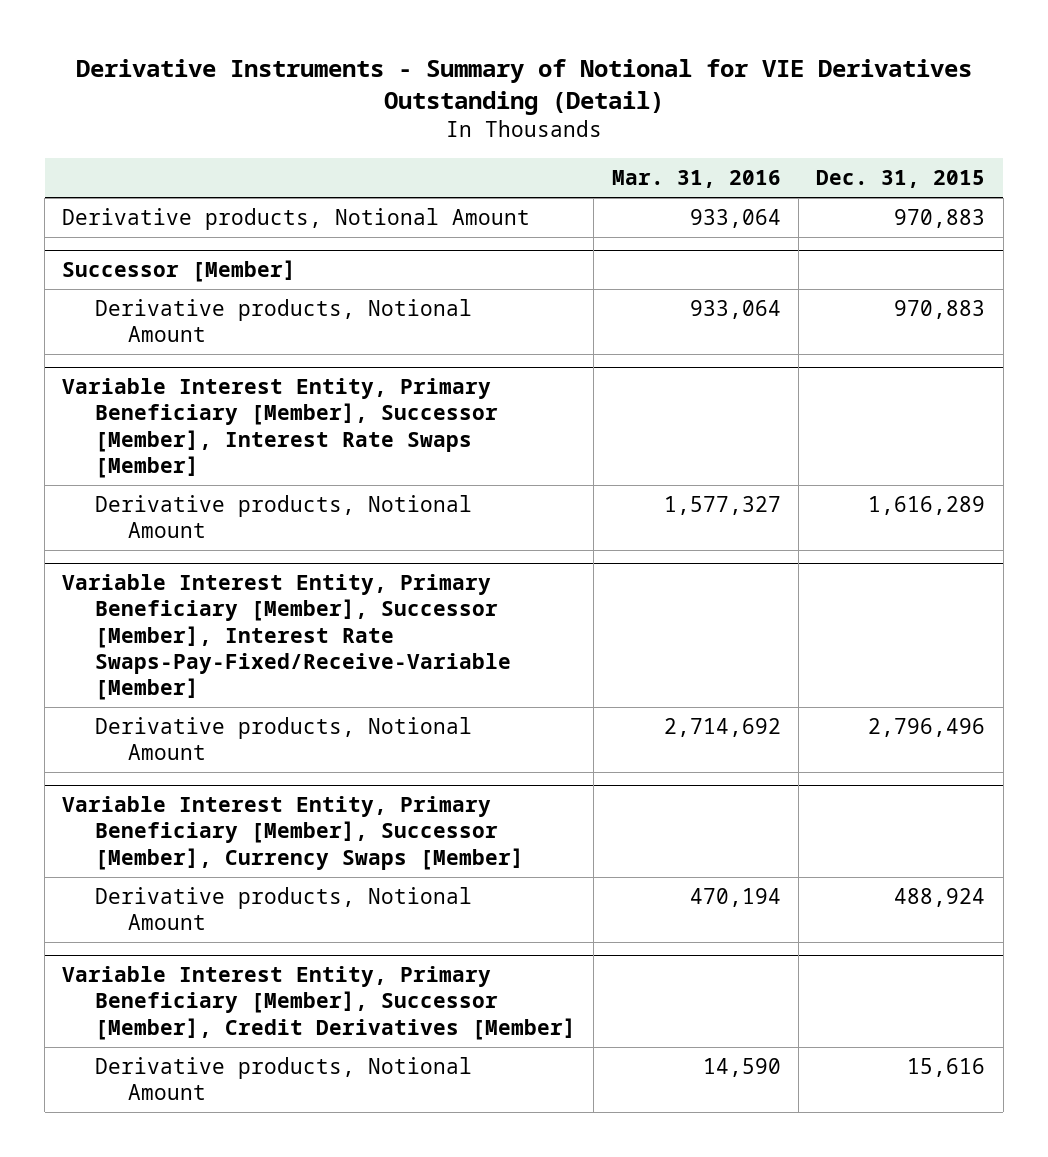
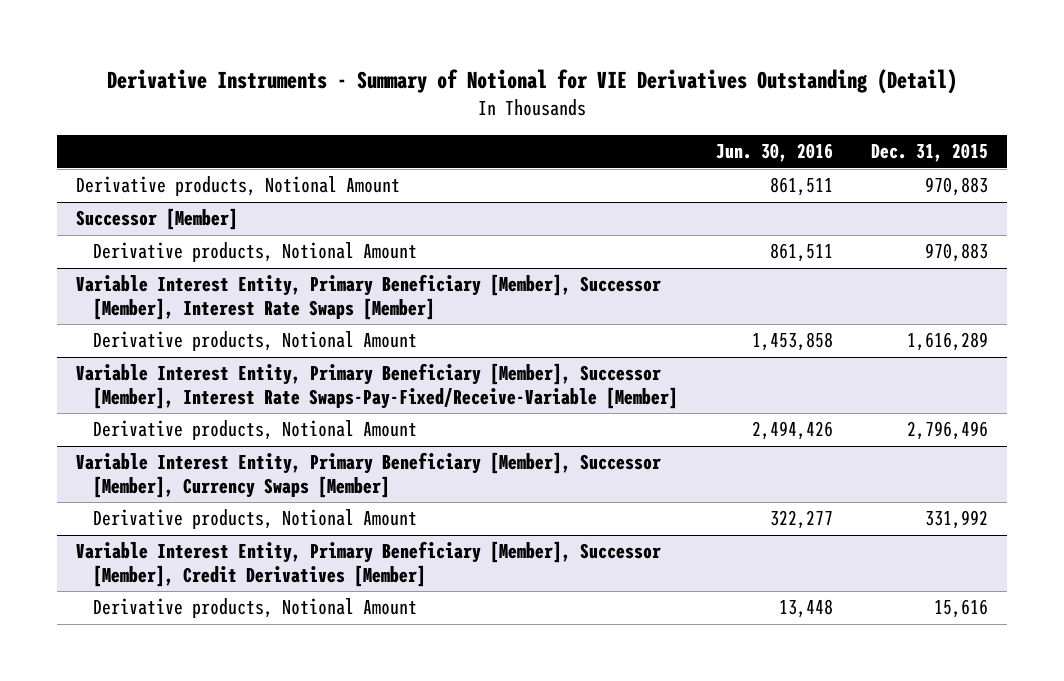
- | Mar. 31, 2016 | Dec. 31, 2015
+ | Jun. 30, 2016 | Dec. 31, 2015
@ Variable Interest Entity, Primary Beneficiary [Member], Successor [Member], Currency Swaps [Member]
- Derivative products, Notional Amount | 470,194 | 488,924
+ Derivative products, Notional Amount | 322,277 | 331,992

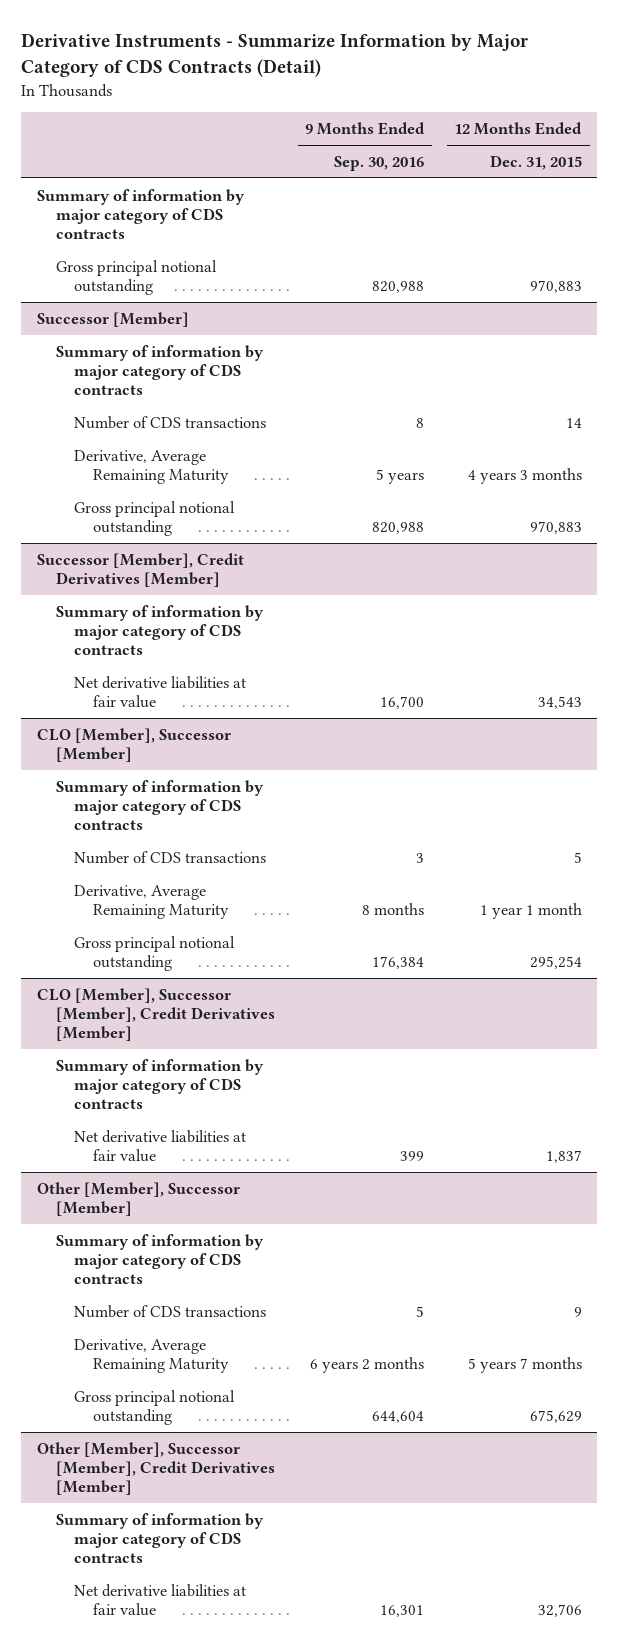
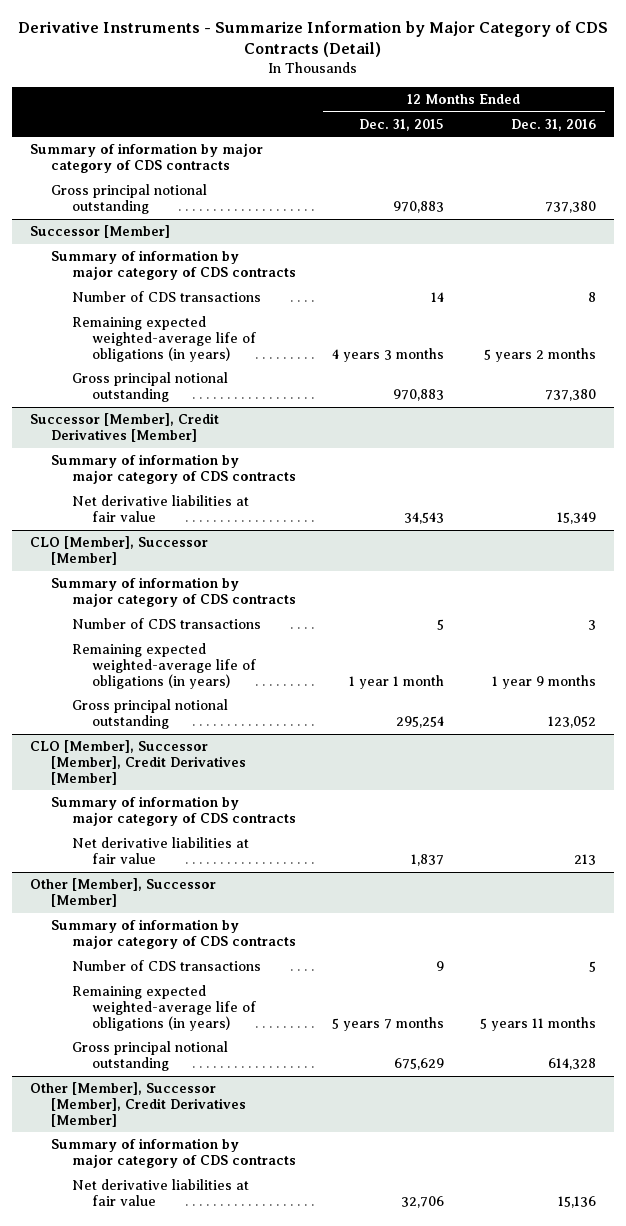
- | 9 Months Ended Sep. 30, 2016 | 12 Months Ended Dec. 31, 2015
+ | 12 Months Ended Dec. 31, 2015 | 12 Months Ended Dec. 31, 2016
@ Successor [Member]
- Derivative, Average Remaining Maturity | 5 years | 4 years 3 months
+ Remaining expected weighted-average life of obligations (in years) | 4 years 3 months | 5 years 2 months
@ CLO [Member], Successor [Member]
- Derivative, Average Remaining Maturity | 8 months | 1 year 1 month
+ Remaining expected weighted-average life of obligations (in years) | 1 year 1 month | 1 year 9 months
@ Other [Member], Successor [Member]
- Derivative, Average Remaining Maturity | 6 years 2 months | 5 years 7 months
+ Remaining expected weighted-average life of obligations (in years) | 5 years 7 months | 5 years 11 months

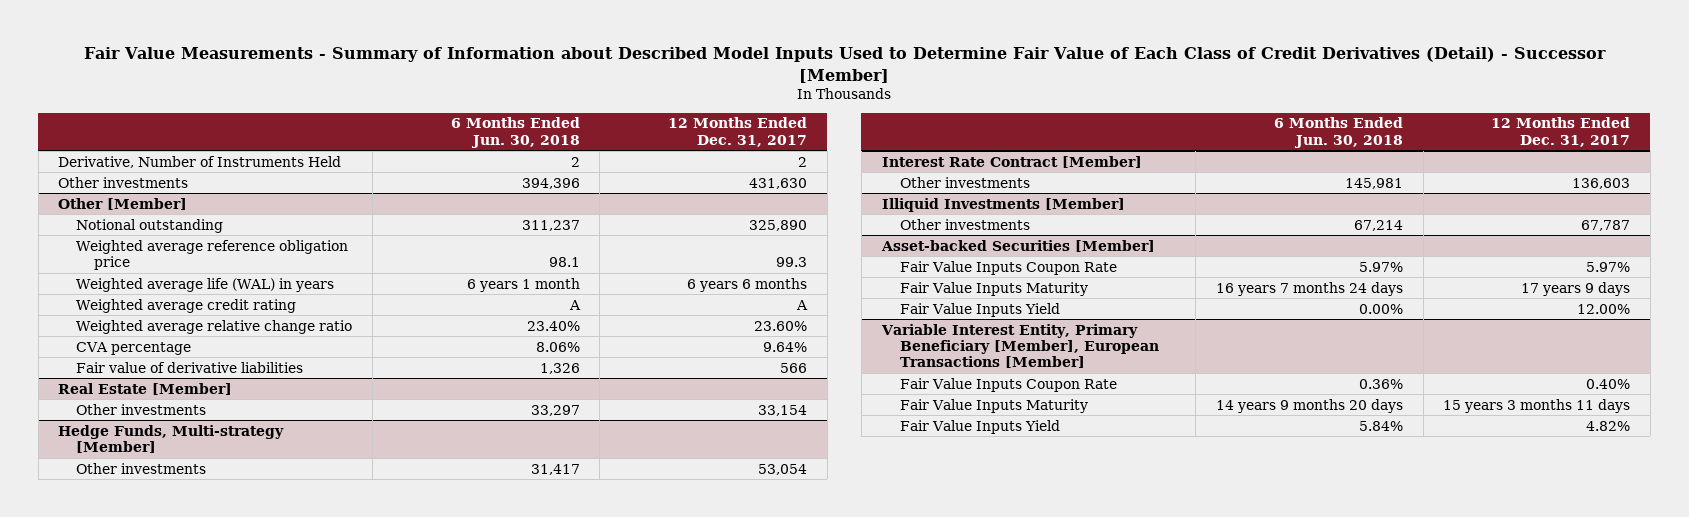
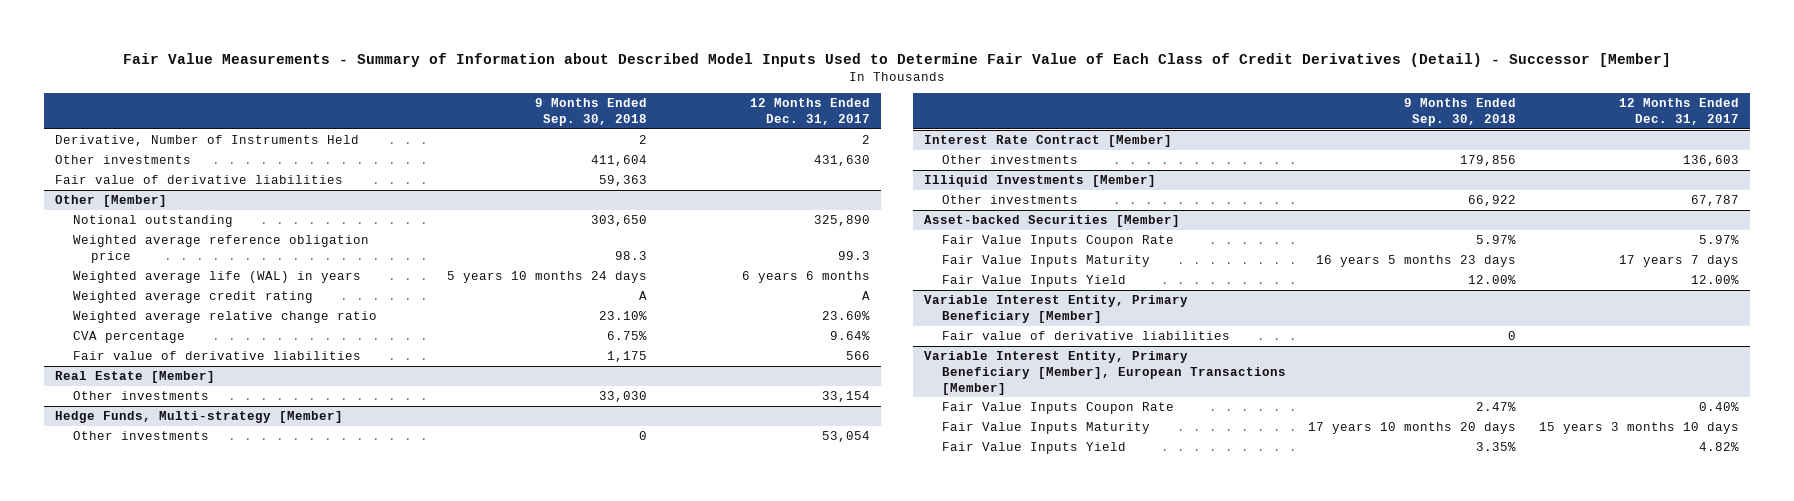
- | 6 Months Ended Jun. 30, 2018 | 12 Months Ended Dec. 31, 2017
+ | 9 Months Ended Sep. 30, 2018 | 12 Months Ended Dec. 31, 2017
+ Fair value of derivative liabilities | 59,363 |
@ Asset-backed Securities [Member]
- Fair Value Inputs Maturity | 16 years 7 months 24 days | 17 years 9 days
+ Fair Value Inputs Maturity | 16 years 5 months 23 days | 17 years 7 days
+ Variable Interest Entity, Primary Beneficiary [Member]
+ Fair value of derivative liabilities | 0 |
@ Variable Interest Entity, Primary Beneficiary [Member], European Transactions [Member]
- Fair Value Inputs Maturity | 14 years 9 months 20 days | 15 years 3 months 11 days
+ Fair Value Inputs Maturity | 17 years 10 months 20 days | 15 years 3 months 10 days

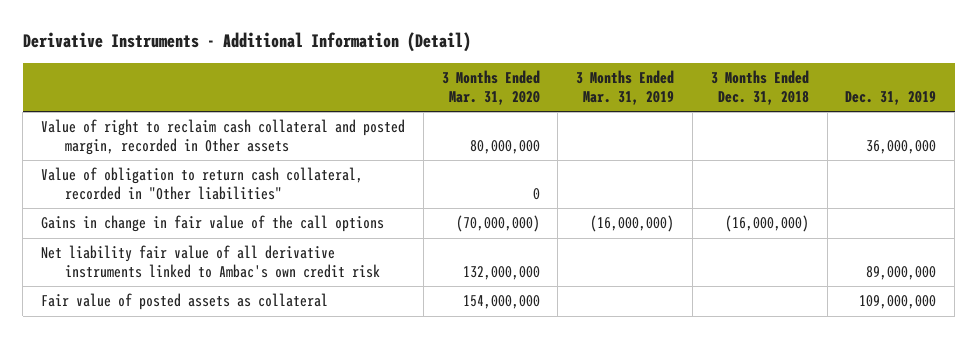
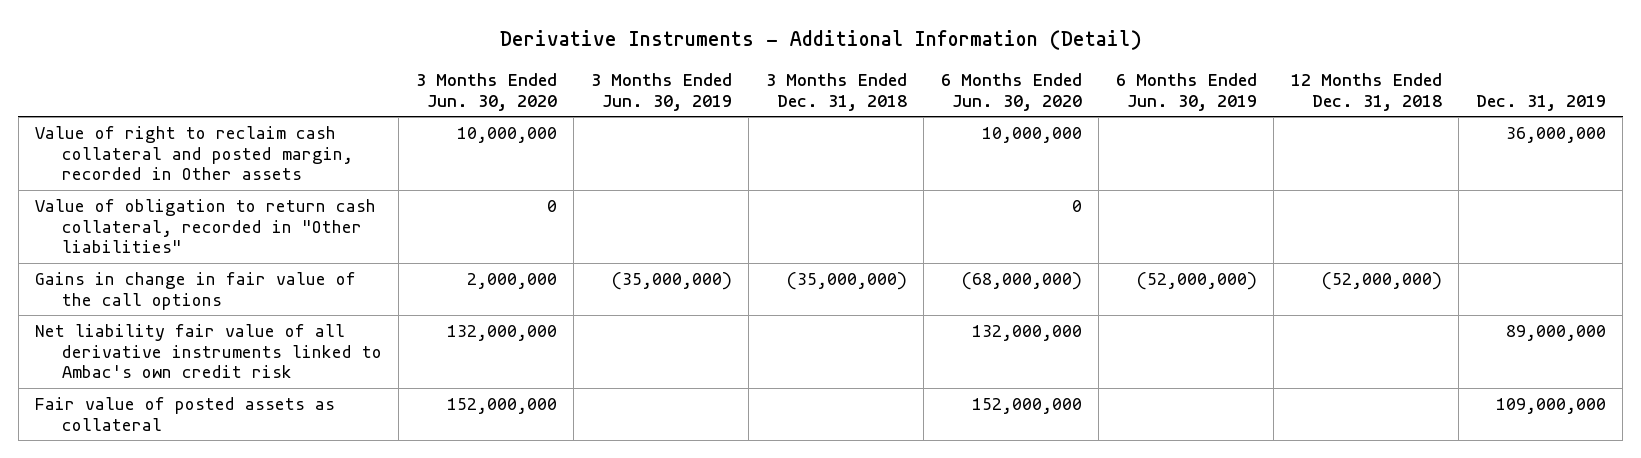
- | 3 Months Ended Mar. 31, 2020 | 3 Months Ended Mar. 31, 2019 | 3 Months Ended Dec. 31, 2018 | Dec. 31, 2019
+ | 3 Months Ended Jun. 30, 2020 | 3 Months Ended Jun. 30, 2019 | 3 Months Ended Dec. 31, 2018 | 6 Months Ended Jun. 30, 2020 | 6 Months Ended Jun. 30, 2019 | 12 Months Ended Dec. 31, 2018 | Dec. 31, 2019
- Gains in change in fair value of the call options | (70,000,000) | (16,000,000) | (16,000,000) |
+ Gains in change in fair value of the call options | 2,000,000 | (35,000,000) | (35,000,000) | (68,000,000) | (52,000,000) | (52,000,000) |

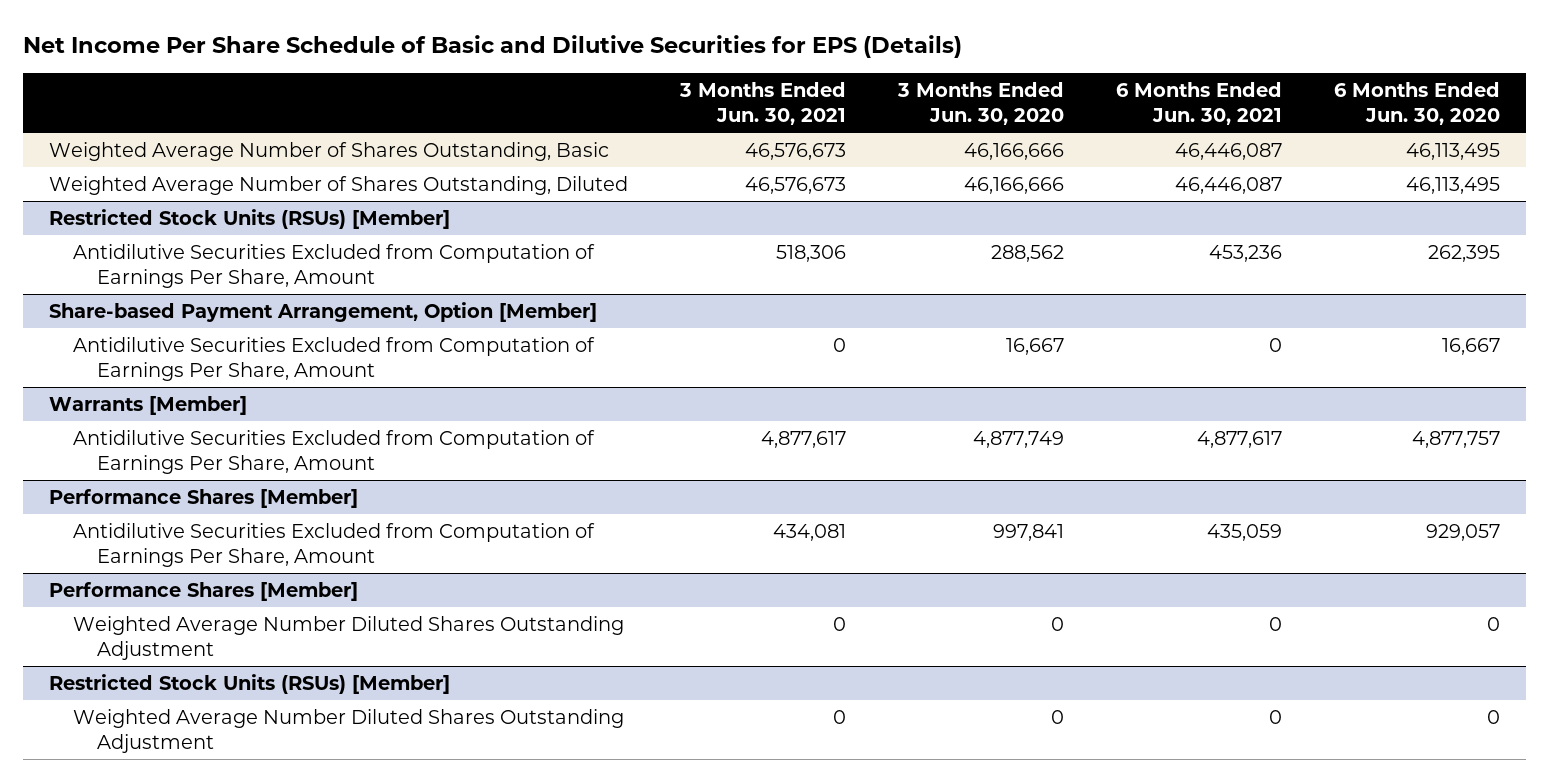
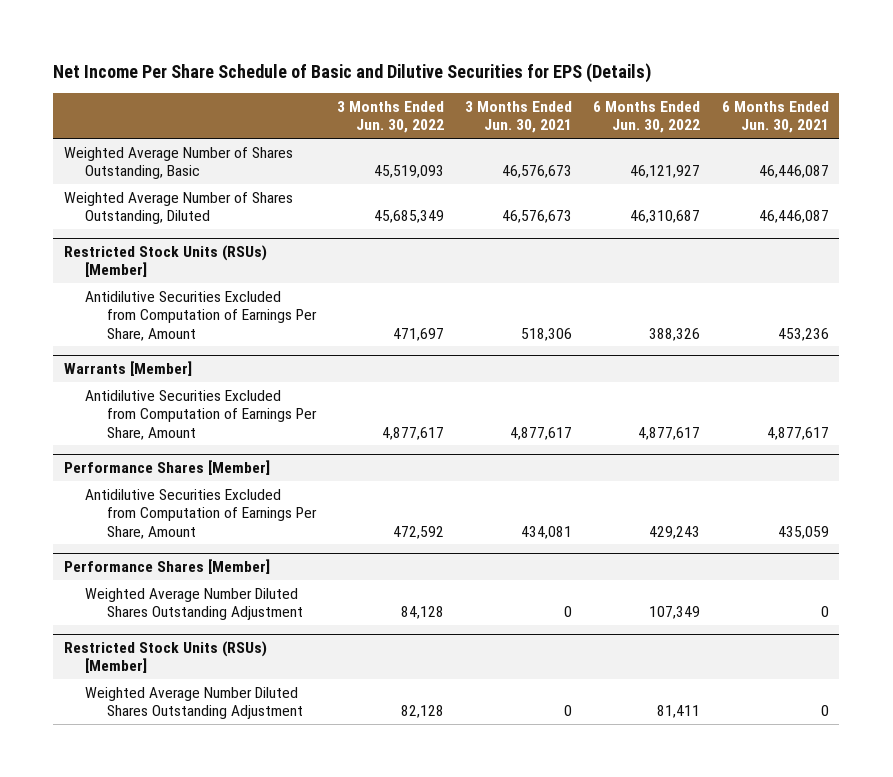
- | 3 Months Ended Jun. 30, 2021 | 3 Months Ended Jun. 30, 2020 | 6 Months Ended Jun. 30, 2021 | 6 Months Ended Jun. 30, 2020
+ | 3 Months Ended Jun. 30, 2022 | 3 Months Ended Jun. 30, 2021 | 6 Months Ended Jun. 30, 2022 | 6 Months Ended Jun. 30, 2021
- Share-based Payment Arrangement, Option [Member]
- Antidilutive Securities Excluded from Computation of Earnings Per Share, Amount | 0 | 16,667 | 0 | 16,667

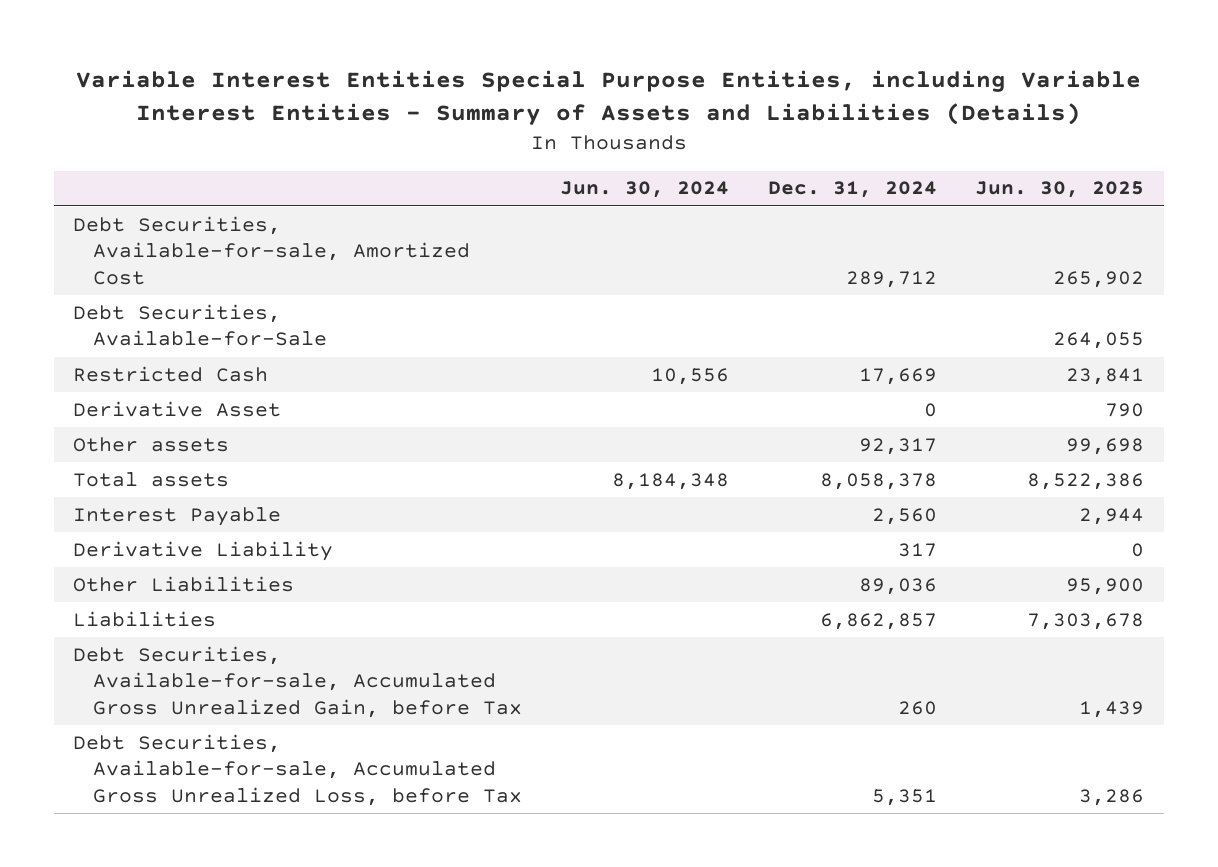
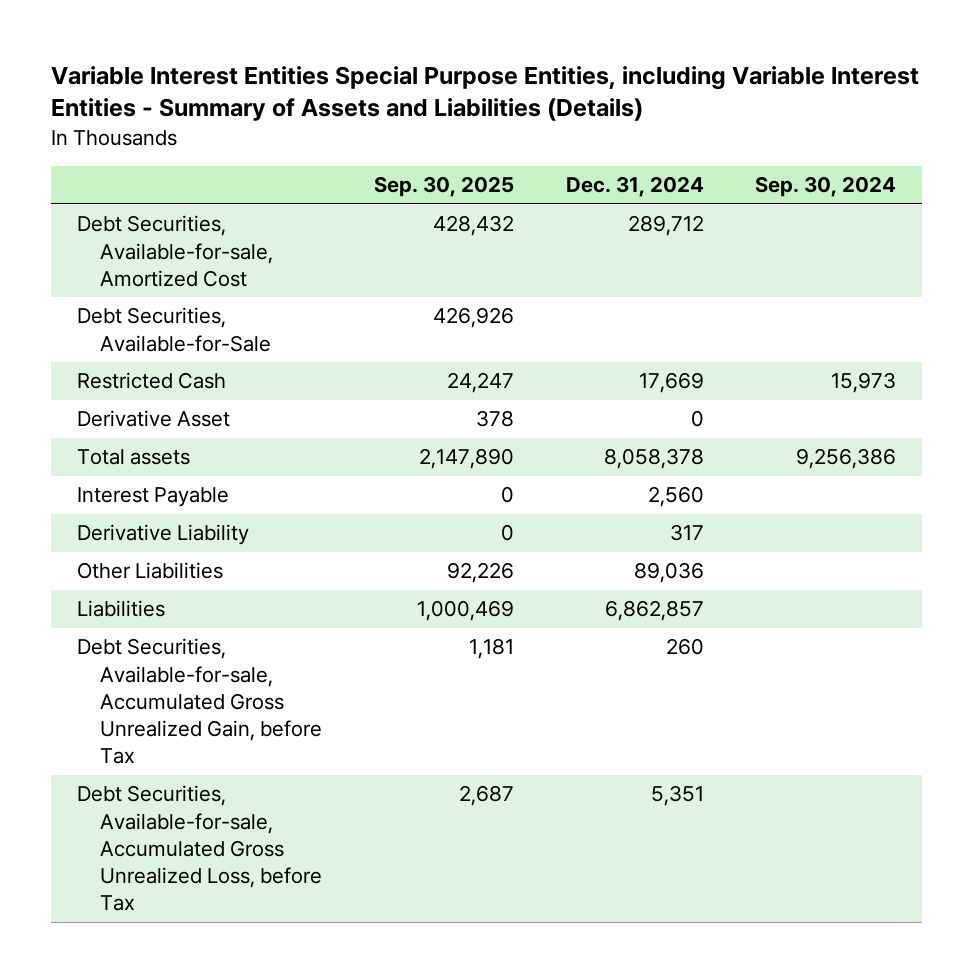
- | Jun. 30, 2024 | Dec. 31, 2024 | Jun. 30, 2025
+ | Sep. 30, 2025 | Dec. 31, 2024 | Sep. 30, 2024
- Other assets | | 92,317 | 99,698

